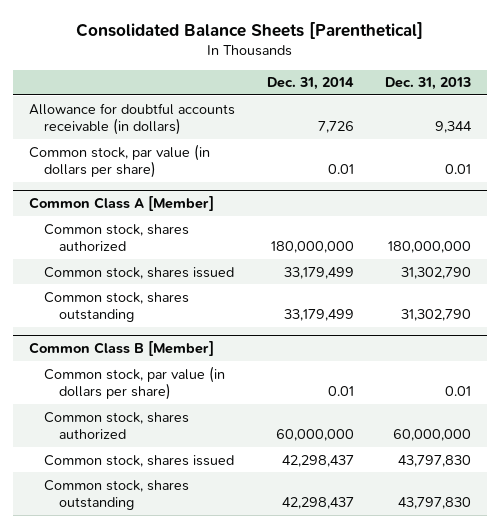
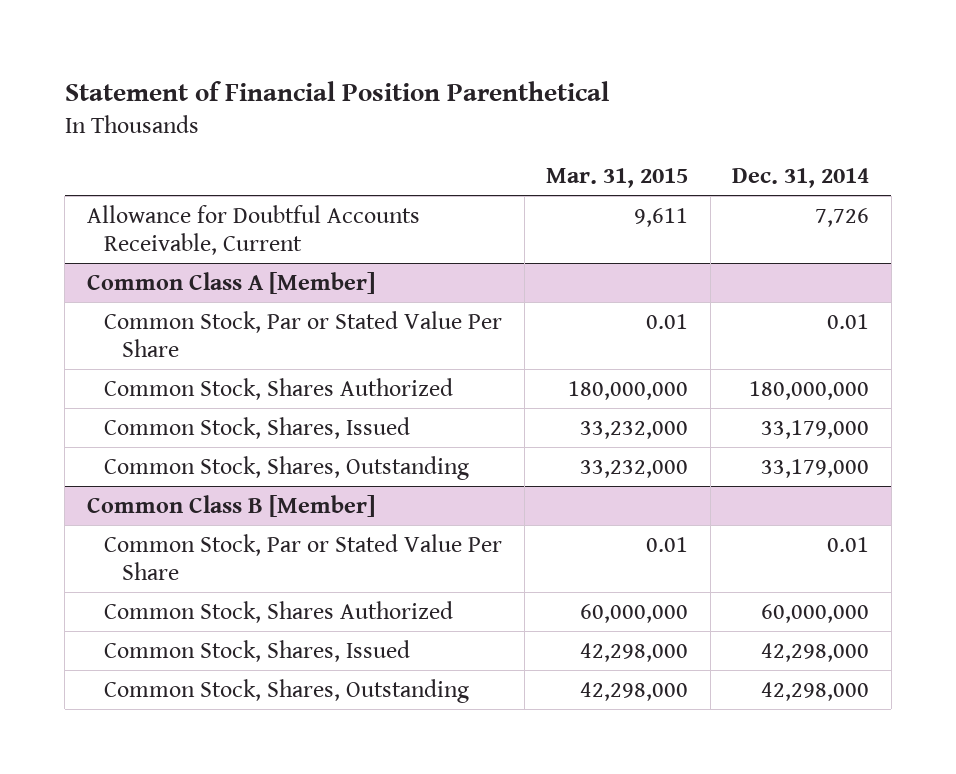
- Consolidated Balance Sheets [Parenthetical]
+ Statement of Financial Position Parenthetical
- | Dec. 31, 2014 | Dec. 31, 2013
+ | Mar. 31, 2015 | Dec. 31, 2014
- Allowance for doubtful accounts receivable (in dollars) | 7,726 | 9,344
- Common stock, par value (in dollars per share) | 0.01 | 0.01
+ Allowance for Doubtful Accounts Receivable, Current | 9,611 | 7,726
@ Common Class A [Member]
- Common stock, shares authorized | 180,000,000 | 180,000,000
- Common stock, shares issued | 33,179,499 | 31,302,790
- Common stock, shares outstanding | 33,179,499 | 31,302,790
+ Common Stock, Par or Stated Value Per Share | 0.01 | 0.01
+ Common Stock, Shares Authorized | 180,000,000 | 180,000,000
+ Common Stock, Shares, Issued | 33,232,000 | 33,179,000
+ Common Stock, Shares, Outstanding | 33,232,000 | 33,179,000
@ Common Class B [Member]
- Common stock, par value (in dollars per share) | 0.01 | 0.01
- Common stock, shares authorized | 60,000,000 | 60,000,000
- Common stock, shares issued | 42,298,437 | 43,797,830
- Common stock, shares outstanding | 42,298,437 | 43,797,830
+ Common Stock, Par or Stated Value Per Share | 0.01 | 0.01
+ Common Stock, Shares Authorized | 60,000,000 | 60,000,000
+ Common Stock, Shares, Issued | 42,298,000 | 42,298,000
+ Common Stock, Shares, Outstanding | 42,298,000 | 42,298,000

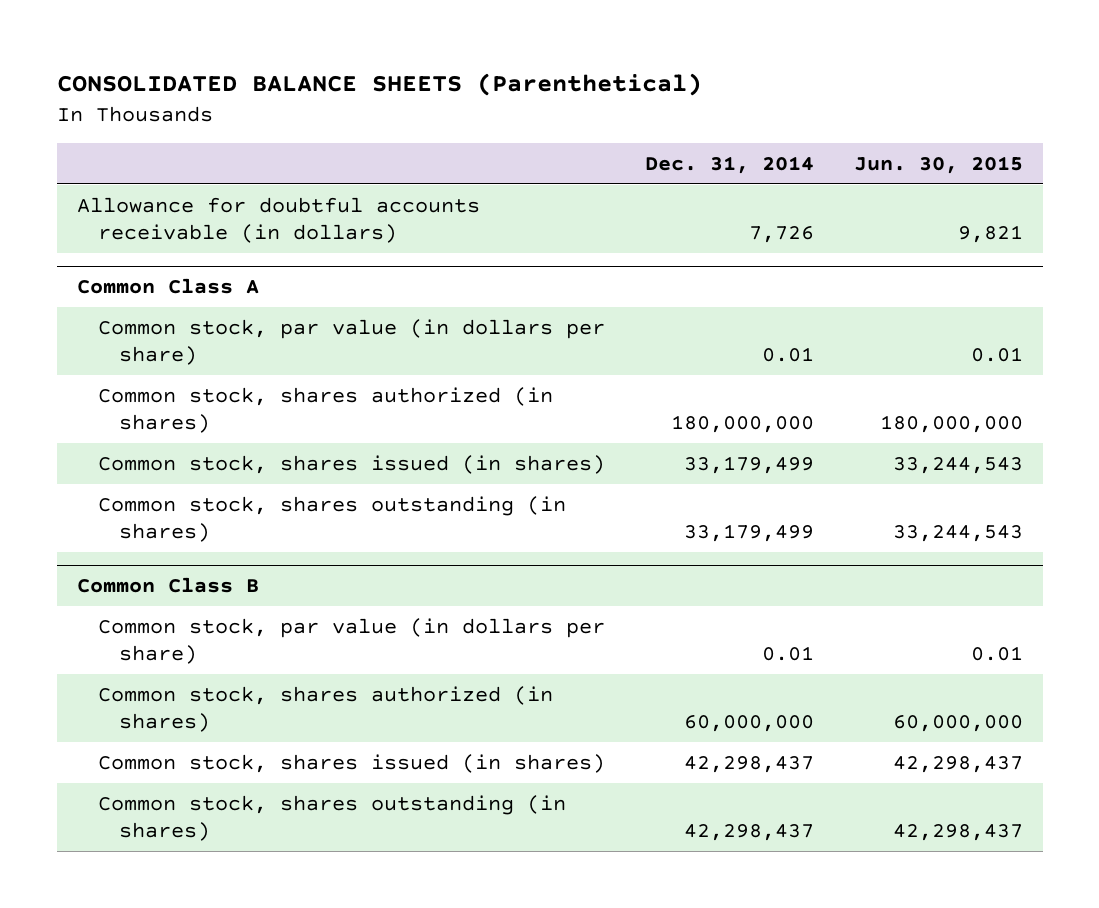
- Statement of Financial Position Parenthetical
+ CONSOLIDATED BALANCE SHEETS (Parenthetical)
- | Mar. 31, 2015 | Dec. 31, 2014
+ | Dec. 31, 2014 | Jun. 30, 2015
- Allowance for Doubtful Accounts Receivable, Current | 9,611 | 7,726
- Common Class A [Member]
- Common Stock, Par or Stated Value Per Share | 0.01 | 0.01
- Common Stock, Shares Authorized | 180,000,000 | 180,000,000
- Common Stock, Shares, Issued | 33,232,000 | 33,179,000
- Common Stock, Shares, Outstanding | 33,232,000 | 33,179,000
- Common Class B [Member]
- Common Stock, Par or Stated Value Per Share | 0.01 | 0.01
- Common Stock, Shares Authorized | 60,000,000 | 60,000,000
- Common Stock, Shares, Issued | 42,298,000 | 42,298,000
- Common Stock, Shares, Outstanding | 42,298,000 | 42,298,000
+ Allowance for doubtful accounts receivable (in dollars) | 7,726 | 9,821
+ Common Class A
+ Common stock, par value (in dollars per share) | 0.01 | 0.01
+ Common stock, shares authorized (in shares) | 180,000,000 | 180,000,000
+ Common stock, shares issued (in shares) | 33,179,499 | 33,244,543
+ Common stock, shares outstanding (in shares) | 33,179,499 | 33,244,543
+ Common Class B
+ Common stock, par value (in dollars per share) | 0.01 | 0.01
+ Common stock, shares authorized (in shares) | 60,000,000 | 60,000,000
+ Common stock, shares issued (in shares) | 42,298,437 | 42,298,437
+ Common stock, shares outstanding (in shares) | 42,298,437 | 42,298,437

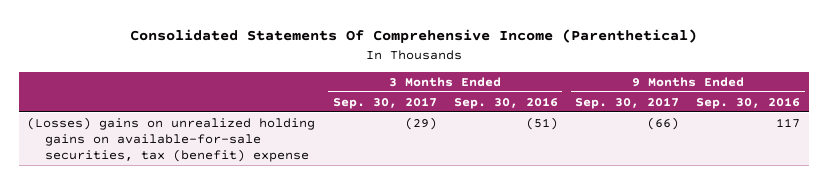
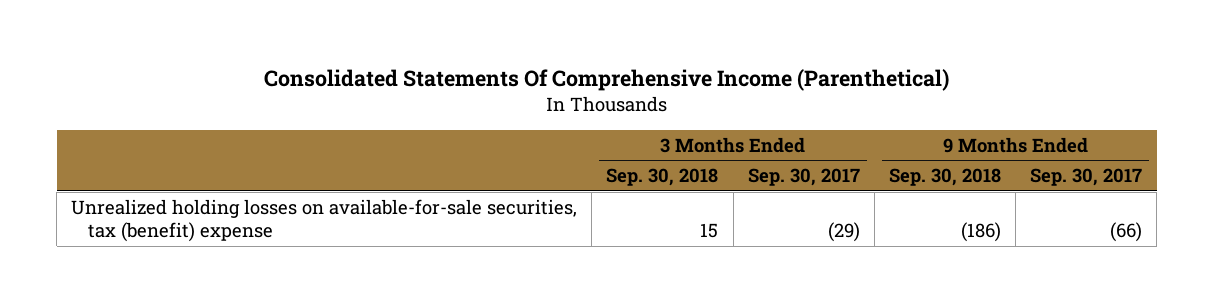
- | 3 Months Ended Sep. 30, 2017 | 3 Months Ended Sep. 30, 2016 | 9 Months Ended Sep. 30, 2017 | 9 Months Ended Sep. 30, 2016
+ | 3 Months Ended Sep. 30, 2018 | 3 Months Ended Sep. 30, 2017 | 9 Months Ended Sep. 30, 2018 | 9 Months Ended Sep. 30, 2017
- (Losses) gains on unrealized holding gains on available-for-sale securities, tax (benefit) expense | (29) | (51) | (66) | 117
+ Unrealized holding losses on available-for-sale securities, tax (benefit) expense | 15 | (29) | (186) | (66)

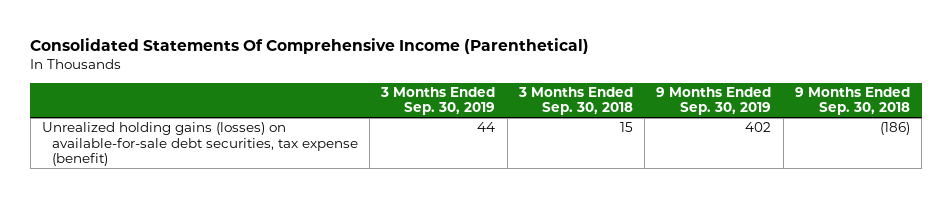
- | 3 Months Ended Sep. 30, 2018 | 3 Months Ended Sep. 30, 2017 | 9 Months Ended Sep. 30, 2018 | 9 Months Ended Sep. 30, 2017
+ | 3 Months Ended Sep. 30, 2019 | 3 Months Ended Sep. 30, 2018 | 9 Months Ended Sep. 30, 2019 | 9 Months Ended Sep. 30, 2018
- Unrealized holding losses on available-for-sale securities, tax (benefit) expense | 15 | (29) | (186) | (66)
+ Unrealized holding gains (losses) on available-for-sale debt securities, tax expense (benefit) | 44 | 15 | 402 | (186)

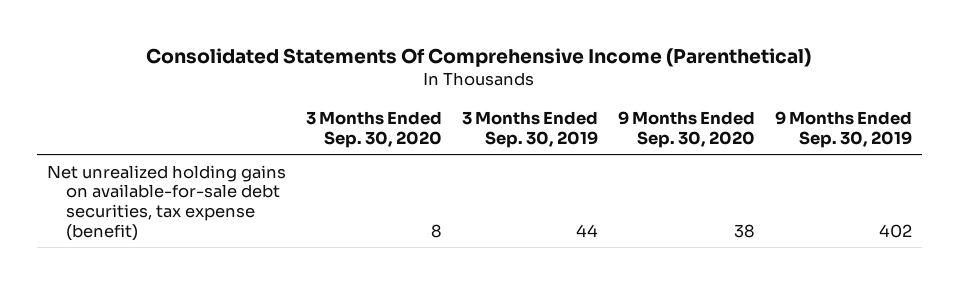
- | 3 Months Ended Sep. 30, 2019 | 3 Months Ended Sep. 30, 2018 | 9 Months Ended Sep. 30, 2019 | 9 Months Ended Sep. 30, 2018
+ | 3 Months Ended Sep. 30, 2020 | 3 Months Ended Sep. 30, 2019 | 9 Months Ended Sep. 30, 2020 | 9 Months Ended Sep. 30, 2019
- Unrealized holding gains (losses) on available-for-sale debt securities, tax expense (benefit) | 44 | 15 | 402 | (186)
+ Net unrealized holding gains on available-for-sale debt securities, tax expense (benefit) | 8 | 44 | 38 | 402

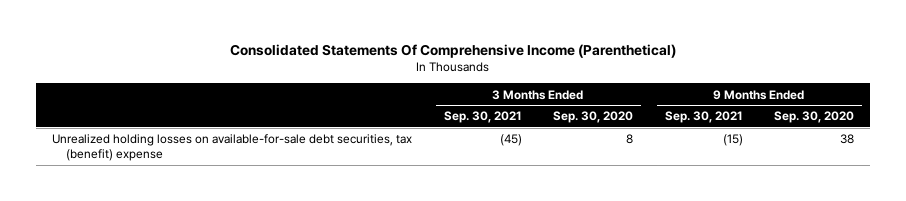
- | 3 Months Ended Sep. 30, 2020 | 3 Months Ended Sep. 30, 2019 | 9 Months Ended Sep. 30, 2020 | 9 Months Ended Sep. 30, 2019
+ | 3 Months Ended Sep. 30, 2021 | 3 Months Ended Sep. 30, 2020 | 9 Months Ended Sep. 30, 2021 | 9 Months Ended Sep. 30, 2020
- Net unrealized holding gains on available-for-sale debt securities, tax expense (benefit) | 8 | 44 | 38 | 402
+ Unrealized holding losses on available-for-sale debt securities, tax (benefit) expense | (45) | 8 | (15) | 38

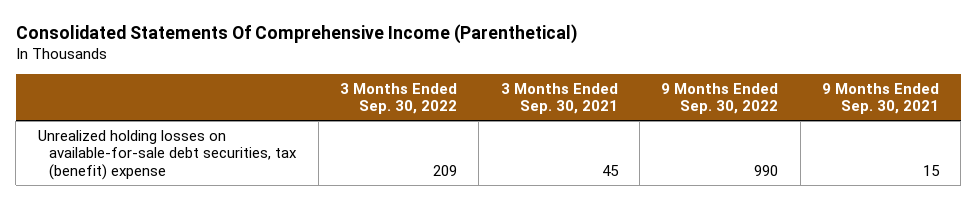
- | 3 Months Ended Sep. 30, 2021 | 3 Months Ended Sep. 30, 2020 | 9 Months Ended Sep. 30, 2021 | 9 Months Ended Sep. 30, 2020
+ | 3 Months Ended Sep. 30, 2022 | 3 Months Ended Sep. 30, 2021 | 9 Months Ended Sep. 30, 2022 | 9 Months Ended Sep. 30, 2021
- Unrealized holding losses on available-for-sale debt securities, tax (benefit) expense | (45) | 8 | (15) | 38
+ Unrealized holding losses on available-for-sale debt securities, tax (benefit) expense | 209 | 45 | 990 | 15

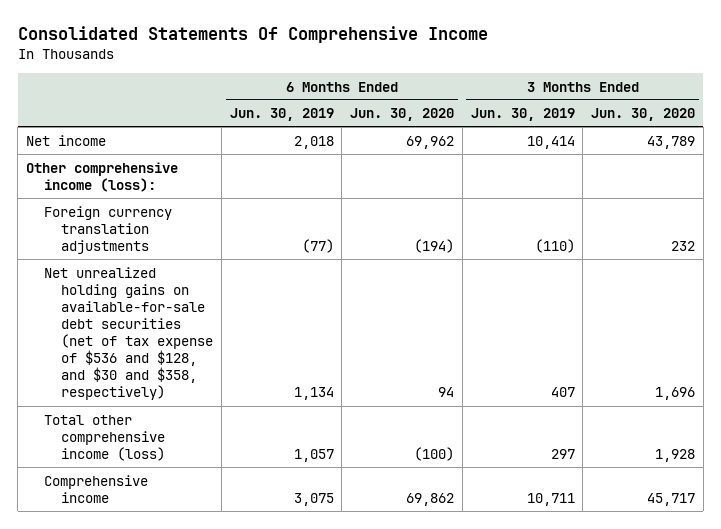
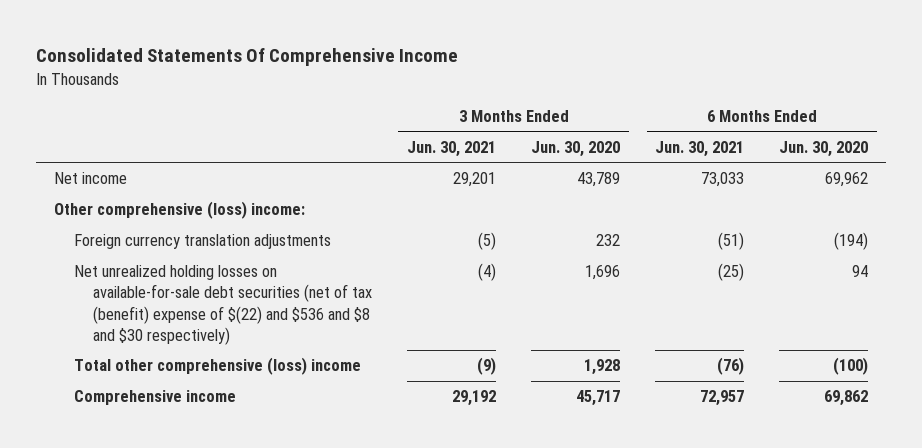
- | 6 Months Ended Jun. 30, 2019 | 6 Months Ended Jun. 30, 2020 | 3 Months Ended Jun. 30, 2019 | 3 Months Ended Jun. 30, 2020
+ | 3 Months Ended Jun. 30, 2021 | 3 Months Ended Jun. 30, 2020 | 6 Months Ended Jun. 30, 2021 | 6 Months Ended Jun. 30, 2020
- Other comprehensive income (loss):
+ Other comprehensive (loss) income:
- Net unrealized holding gains on available-for-sale debt securities (net of tax expense of $536 and $128, and $30 and $358, respectively) | 1,134 | 94 | 407 | 1,696
- Total other comprehensive income (loss) | 1,057 | (100) | 297 | 1,928
+ Net unrealized holding losses on available-for-sale debt securities (net of tax (benefit) expense of $(22) and $536 and $8 and $30 respectively) | (4) | 1,696 | (25) | 94
+ Total other comprehensive (loss) income | (9) | 1,928 | (76) | (100)

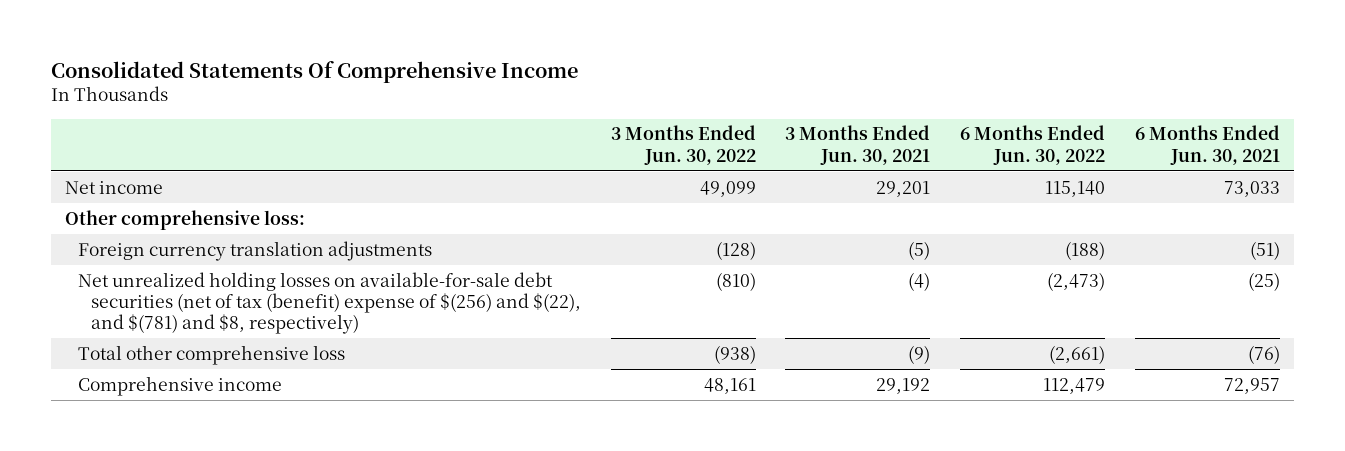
- | 3 Months Ended Jun. 30, 2021 | 3 Months Ended Jun. 30, 2020 | 6 Months Ended Jun. 30, 2021 | 6 Months Ended Jun. 30, 2020
+ | 3 Months Ended Jun. 30, 2022 | 3 Months Ended Jun. 30, 2021 | 6 Months Ended Jun. 30, 2022 | 6 Months Ended Jun. 30, 2021
- Other comprehensive (loss) income:
+ Other comprehensive loss:
- Net unrealized holding losses on available-for-sale debt securities (net of tax (benefit) expense of $(22) and $536 and $8 and $30 respectively) | (4) | 1,696 | (25) | 94
- Total other comprehensive (loss) income | (9) | 1,928 | (76) | (100)
+ Net unrealized holding losses on available-for-sale debt securities (net of tax (benefit) expense of $(256) and $(22), and $(781) and $8, respectively) | (810) | (4) | (2,473) | (25)
+ Total other comprehensive loss | (938) | (9) | (2,661) | (76)

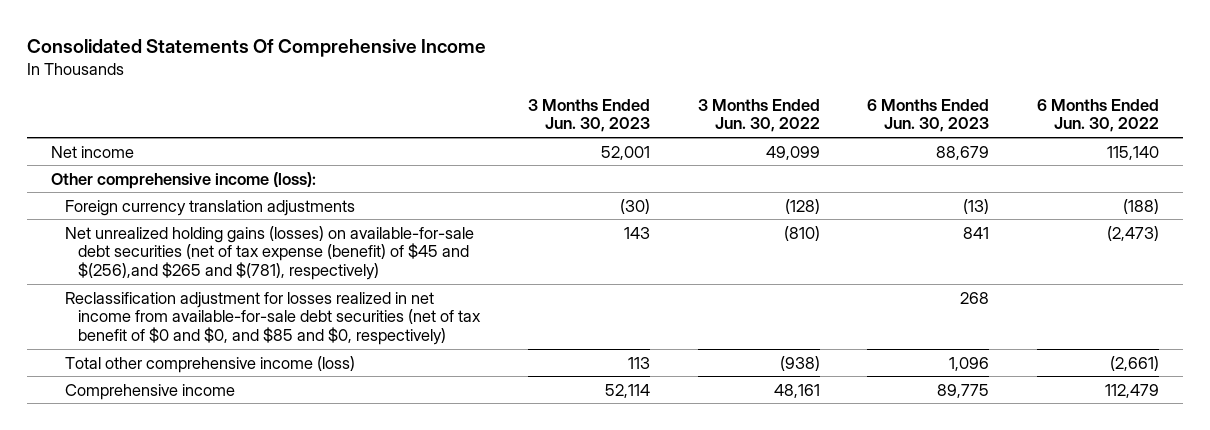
- | 3 Months Ended Jun. 30, 2022 | 3 Months Ended Jun. 30, 2021 | 6 Months Ended Jun. 30, 2022 | 6 Months Ended Jun. 30, 2021
+ | 3 Months Ended Jun. 30, 2023 | 3 Months Ended Jun. 30, 2022 | 6 Months Ended Jun. 30, 2023 | 6 Months Ended Jun. 30, 2022
- Other comprehensive loss:
+ Other comprehensive income (loss):
- Net unrealized holding losses on available-for-sale debt securities (net of tax (benefit) expense of $(256) and $(22), and $(781) and $8, respectively) | (810) | (4) | (2,473) | (25)
- Total other comprehensive loss | (938) | (9) | (2,661) | (76)
+ Net unrealized holding gains (losses) on available-for-sale debt securities (net of tax expense (benefit) of $45 and $(256),and $265 and $(781), respectively) | 143 | (810) | 841 | (2,473)
+ Reclassification adjustment for losses realized in net income from available-for-sale debt securities (net of tax benefit of $0 and $0, and $85 and $0, respectively) | | | 268 |
+ Total other comprehensive income (loss) | 113 | (938) | 1,096 | (2,661)

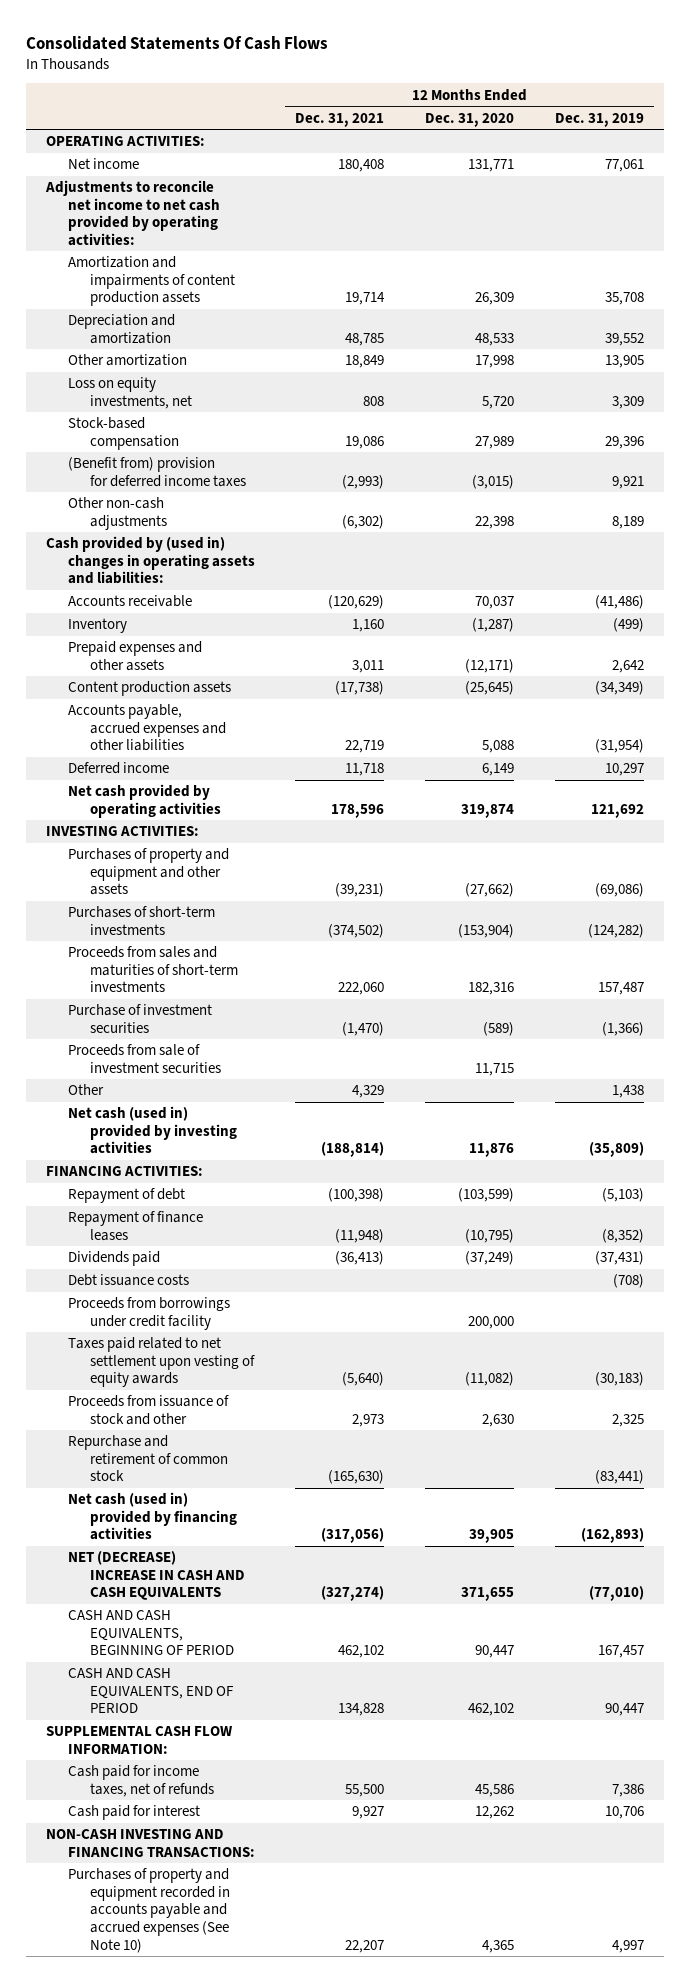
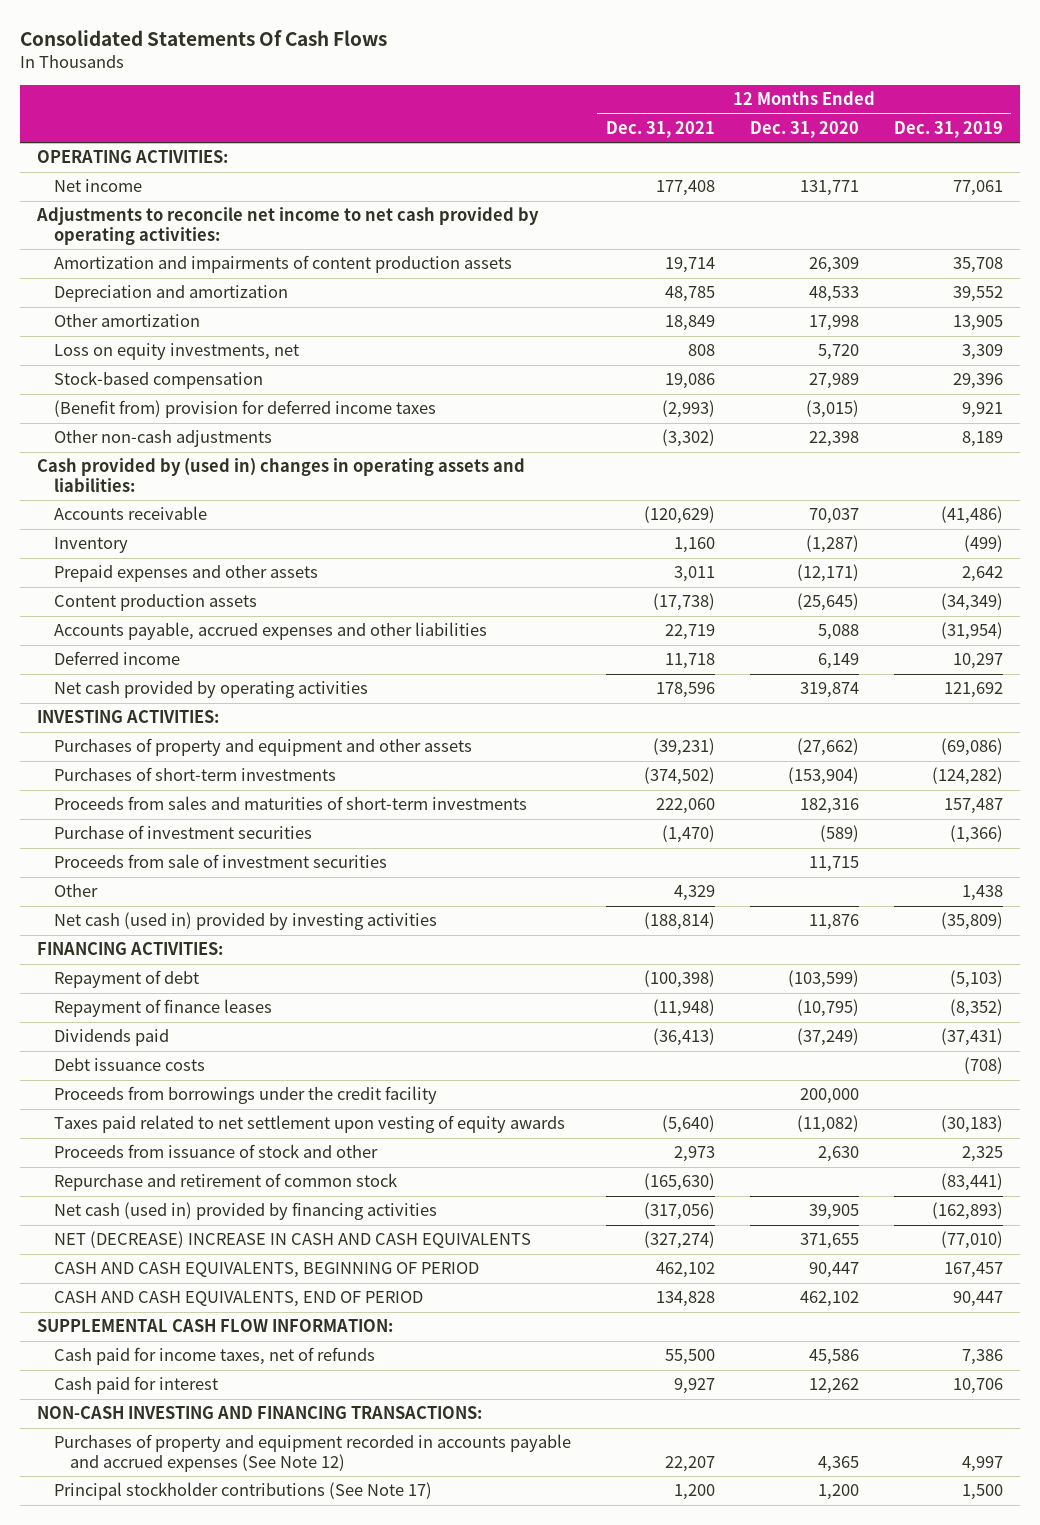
- Net income | 180,408 | 131,771 | 77,061
+ Net income | 177,408 | 131,771 | 77,061
- Other non-cash adjustments | (6,302) | 22,398 | 8,189
+ Other non-cash adjustments | (3,302) | 22,398 | 8,189
- Proceeds from borrowings under credit facility | | 200,000 |
+ Proceeds from borrowings under the credit facility | | 200,000 |
- Purchases of property and equipment recorded in accounts payable and accrued expenses (See Note 10) | 22,207 | 4,365 | 4,997
+ Purchases of property and equipment recorded in accounts payable and accrued expenses (See Note 12) | 22,207 | 4,365 | 4,997
+ Principal stockholder contributions (See Note 17) | 1,200 | 1,200 | 1,500

